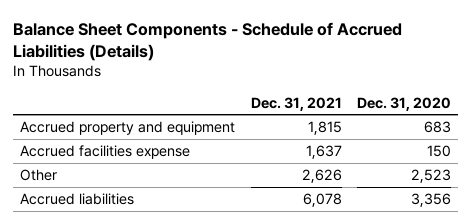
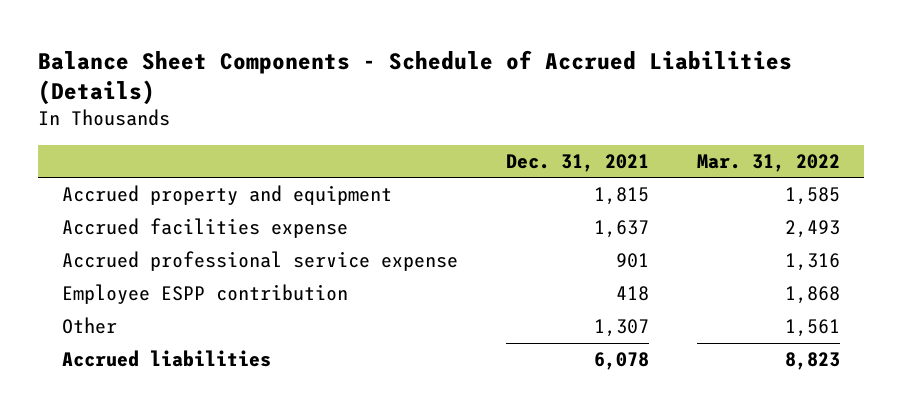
- | Dec. 31, 2021 | Dec. 31, 2020
+ | Dec. 31, 2021 | Mar. 31, 2022
- Other | 2,626 | 2,523
+ Accrued professional service expense | 901 | 1,316
+ Employee ESPP contribution | 418 | 1,868
+ Other | 1,307 | 1,561

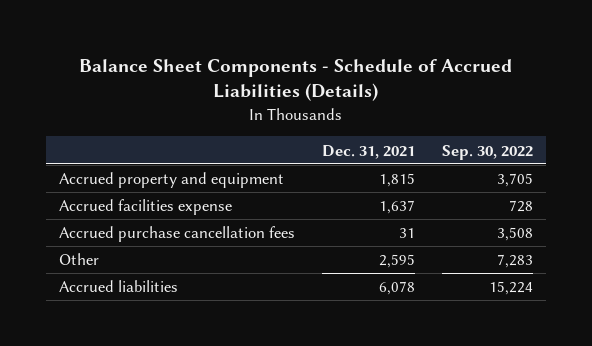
- | Dec. 31, 2021 | Mar. 31, 2022
+ | Dec. 31, 2021 | Sep. 30, 2022
- Accrued professional service expense | 901 | 1,316
- Employee ESPP contribution | 418 | 1,868
- Other | 1,307 | 1,561
+ Accrued purchase cancellation fees | 31 | 3,508
+ Other | 2,595 | 7,283

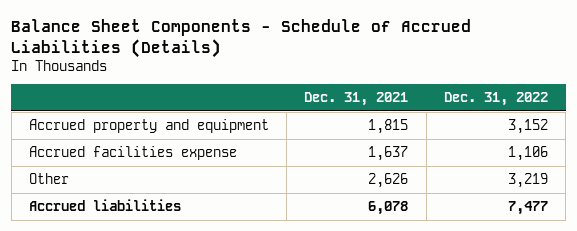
- | Dec. 31, 2021 | Sep. 30, 2022
+ | Dec. 31, 2021 | Dec. 31, 2022
- Accrued purchase cancellation fees | 31 | 3,508
- Other | 2,595 | 7,283
+ Other | 2,626 | 3,219

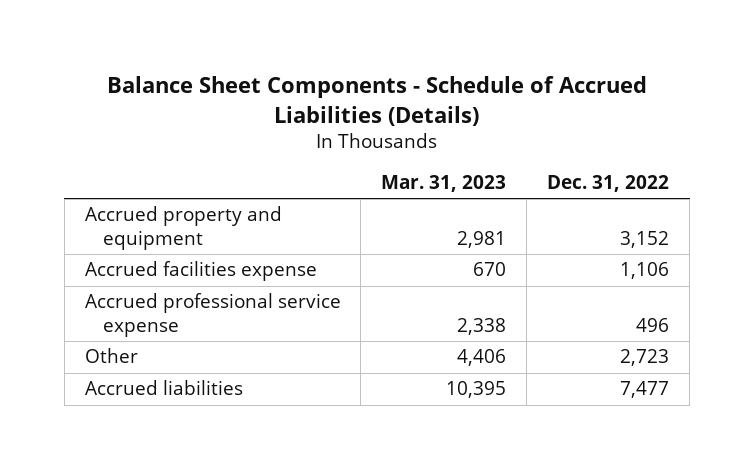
- | Dec. 31, 2021 | Dec. 31, 2022
+ | Mar. 31, 2023 | Dec. 31, 2022
- Other | 2,626 | 3,219
+ Accrued professional service expense | 2,338 | 496
+ Other | 4,406 | 2,723

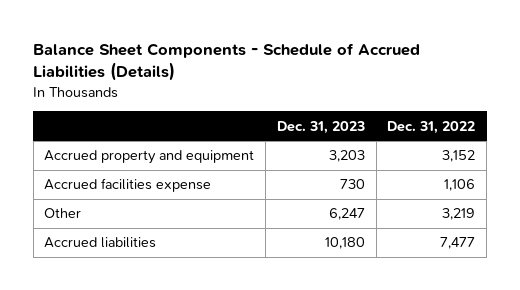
- | Mar. 31, 2023 | Dec. 31, 2022
+ | Dec. 31, 2023 | Dec. 31, 2022
- Accrued professional service expense | 2,338 | 496
- Other | 4,406 | 2,723
+ Other | 6,247 | 3,219

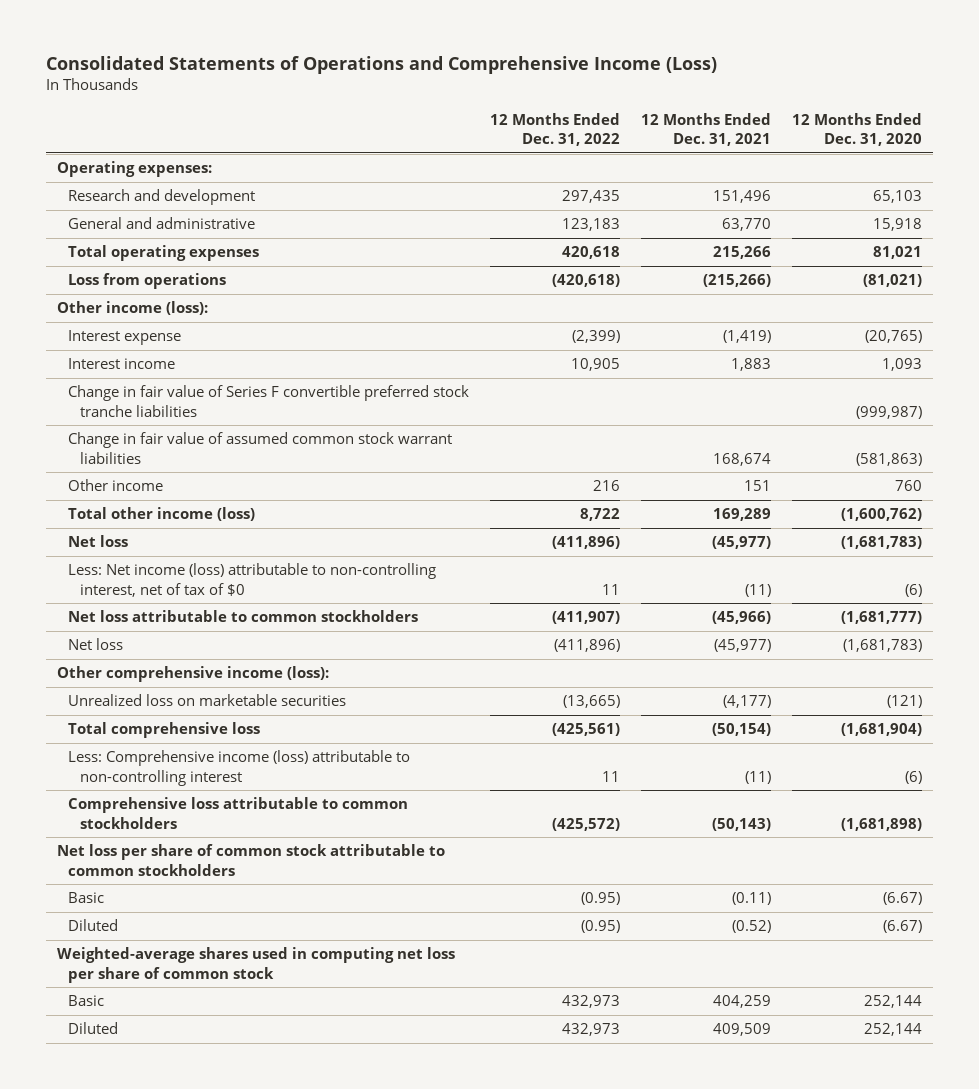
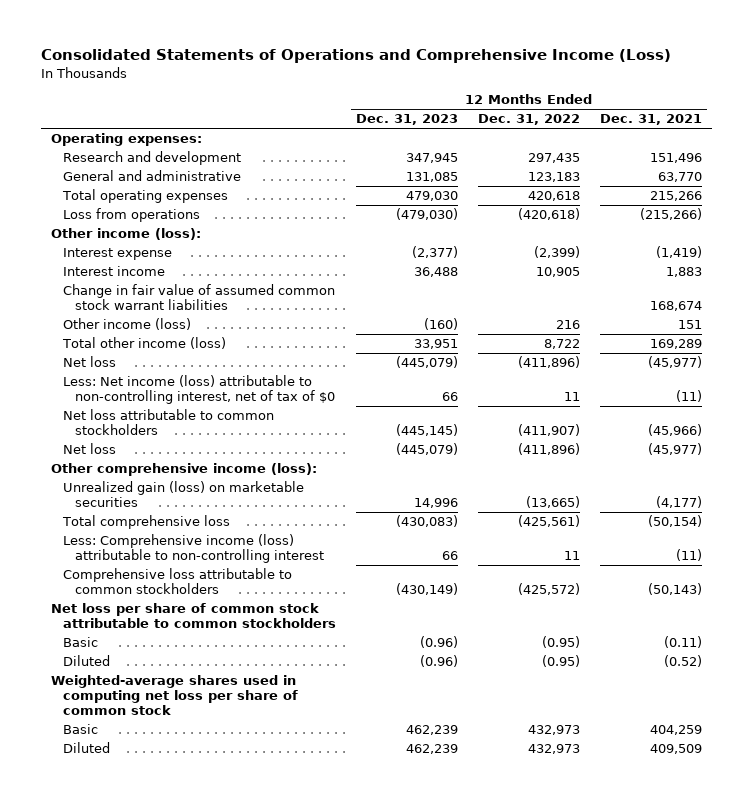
- | 12 Months Ended Dec. 31, 2022 | 12 Months Ended Dec. 31, 2021 | 12 Months Ended Dec. 31, 2020
+ | 12 Months Ended Dec. 31, 2023 | 12 Months Ended Dec. 31, 2022 | 12 Months Ended Dec. 31, 2021
- Change in fair value of Series F convertible preferred stock tranche liabilities | | | (999,987)
- Other income | 216 | 151 | 760
+ Other income (loss) | (160) | 216 | 151
- Unrealized loss on marketable securities | (13,665) | (4,177) | (121)
+ Unrealized gain (loss) on marketable securities | 14,996 | (13,665) | (4,177)

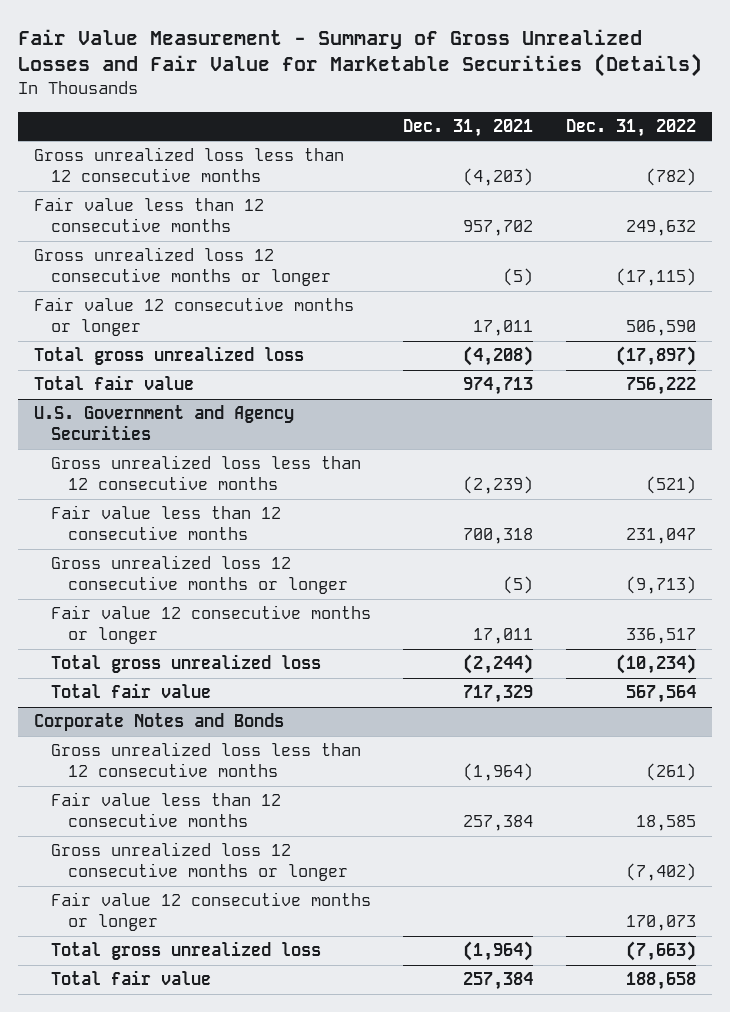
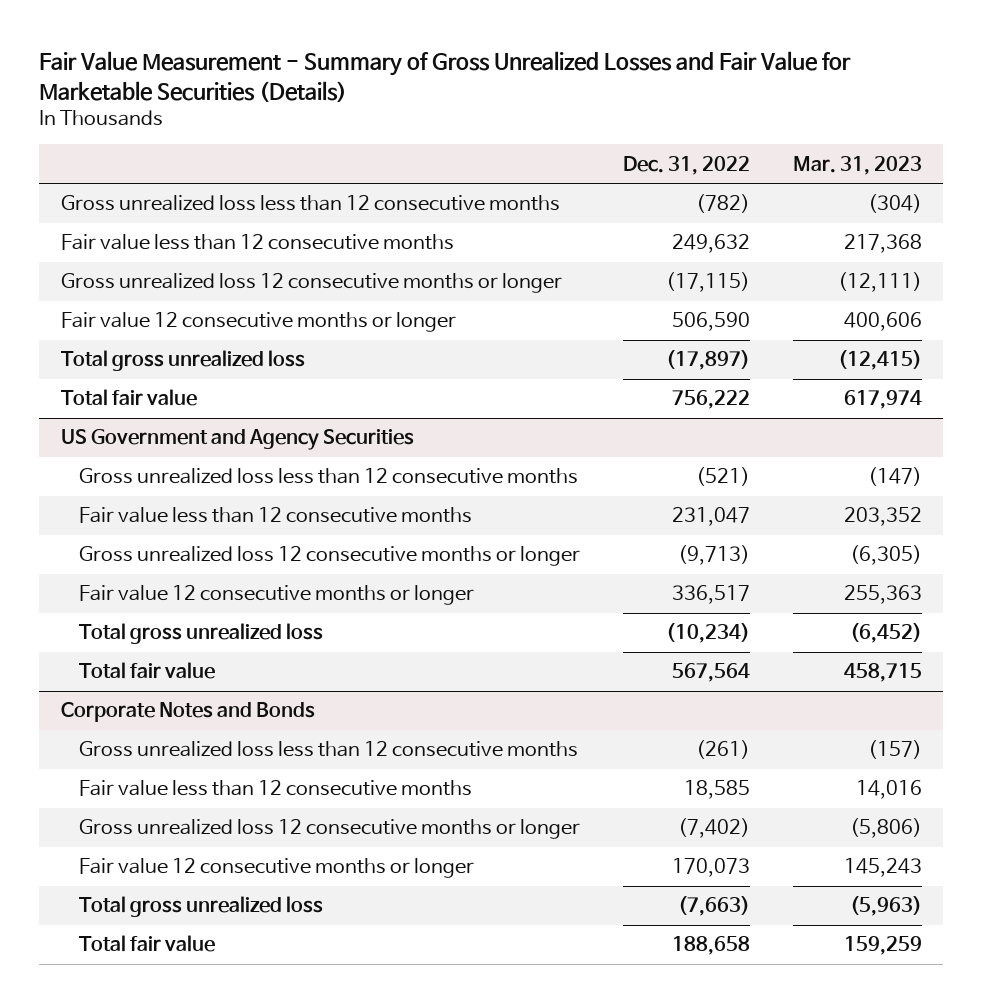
- | Dec. 31, 2021 | Dec. 31, 2022
+ | Dec. 31, 2022 | Mar. 31, 2023
- U.S. Government and Agency Securities
+ US Government and Agency Securities

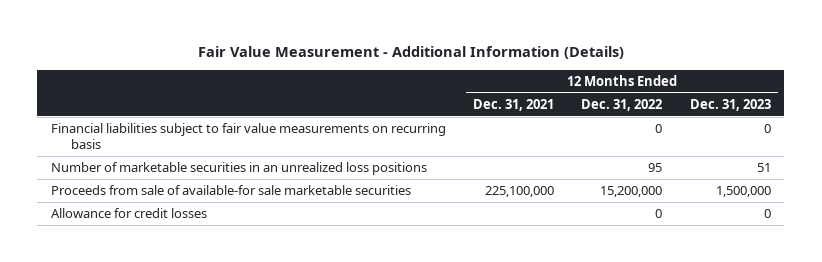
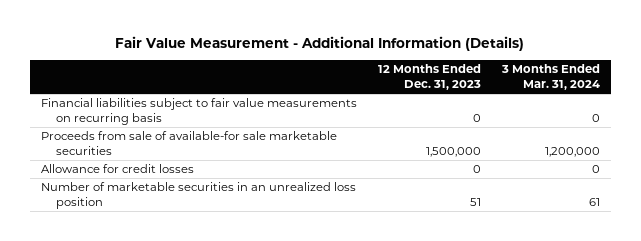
- | 12 Months Ended Dec. 31, 2021 | 12 Months Ended Dec. 31, 2022 | 12 Months Ended Dec. 31, 2023
+ | 12 Months Ended Dec. 31, 2023 | 3 Months Ended Mar. 31, 2024
- Number of marketable securities in an unrealized loss positions | | 95 | 51
+ Number of marketable securities in an unrealized loss position | 51 | 61

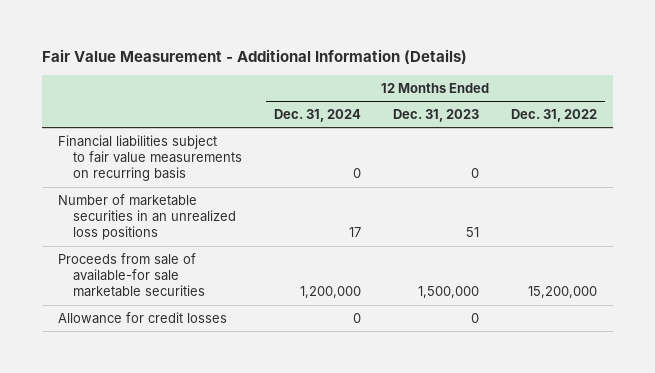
- | 12 Months Ended Dec. 31, 2023 | 3 Months Ended Mar. 31, 2024
+ | 12 Months Ended Dec. 31, 2024 | 12 Months Ended Dec. 31, 2023 | 12 Months Ended Dec. 31, 2022
+ Number of marketable securities in an unrealized loss positions | 17 | 51 |
- Number of marketable securities in an unrealized loss position | 51 | 61

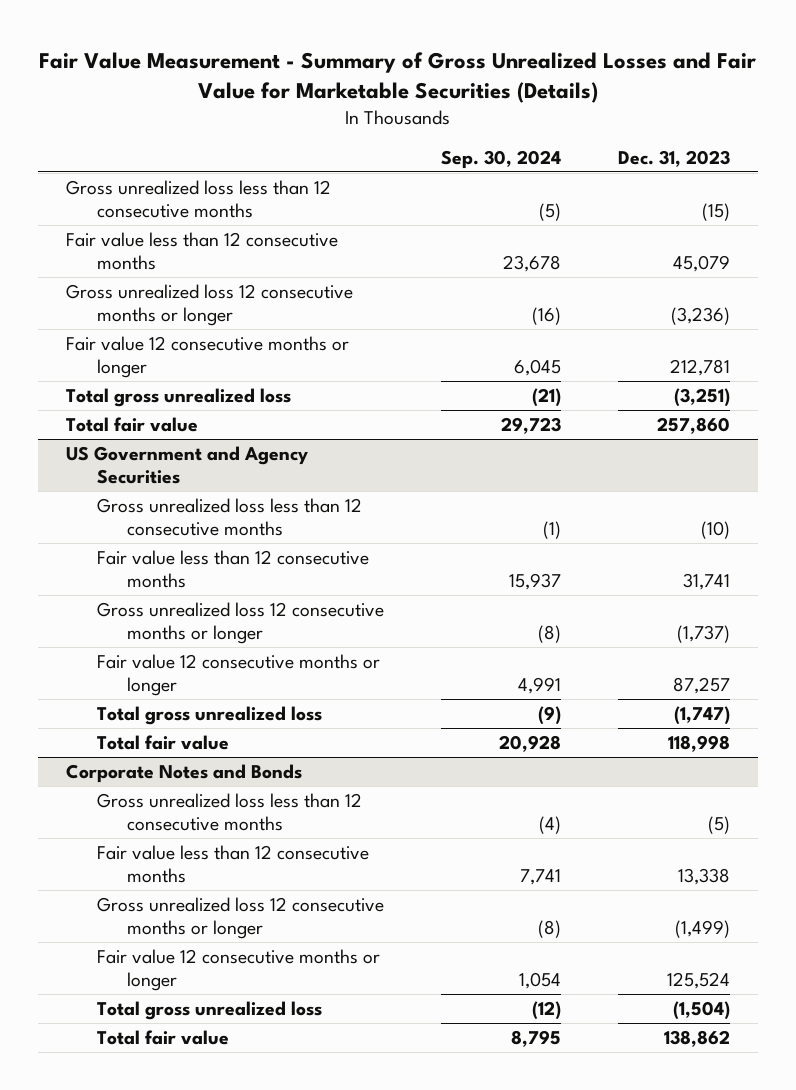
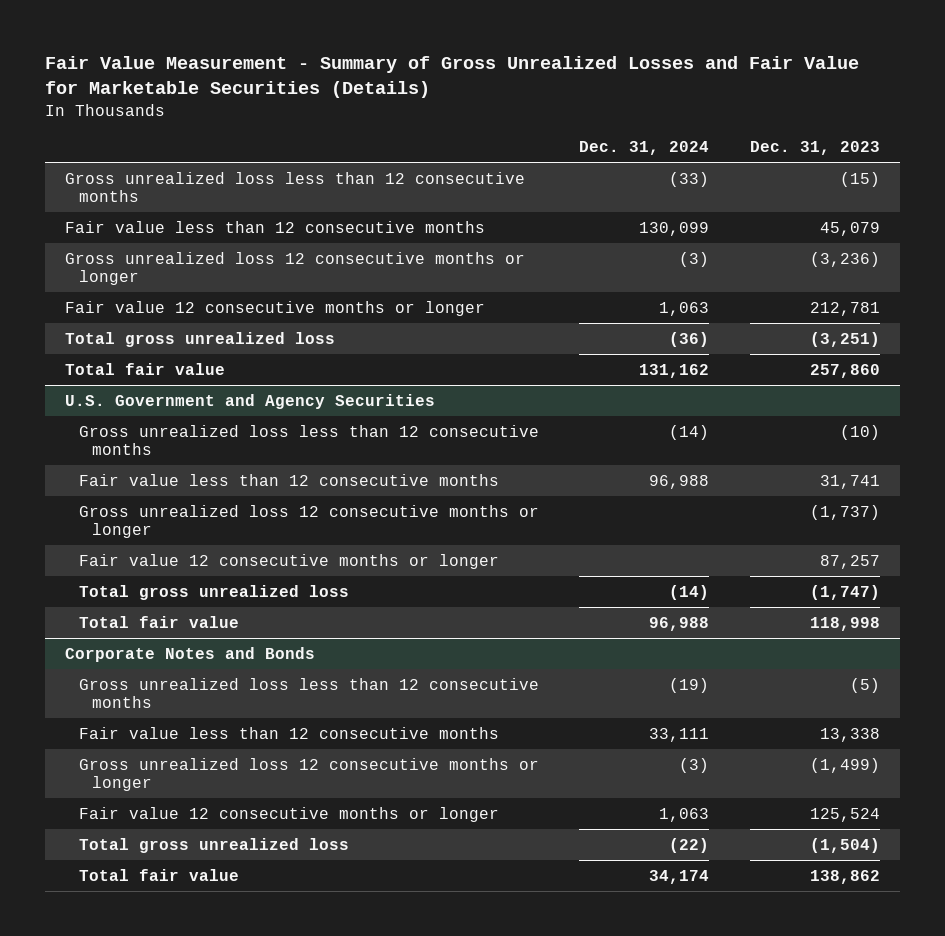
- | Sep. 30, 2024 | Dec. 31, 2023
+ | Dec. 31, 2024 | Dec. 31, 2023
- US Government and Agency Securities
+ U.S. Government and Agency Securities

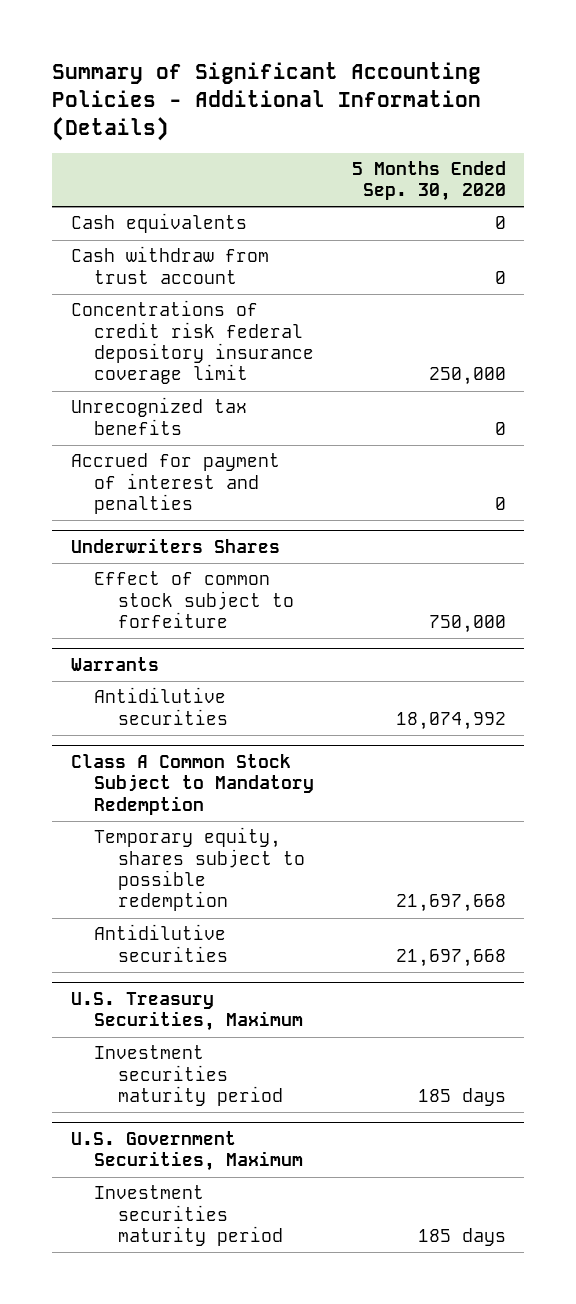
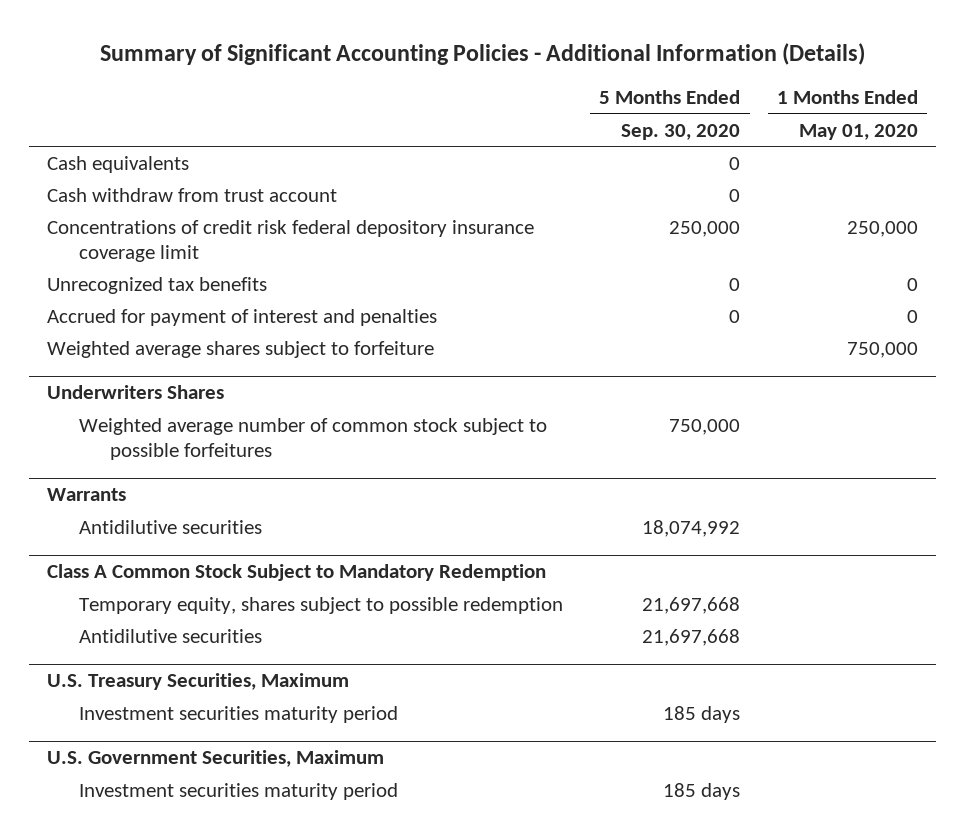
- | 5 Months Ended Sep. 30, 2020
+ | 5 Months Ended Sep. 30, 2020 | 1 Months Ended May 01, 2020
+ Weighted average shares subject to forfeiture | | 750,000
@ Underwriters Shares
- Effect of common stock subject to forfeiture | 750,000
+ Weighted average number of common stock subject to possible forfeitures | 750,000 |

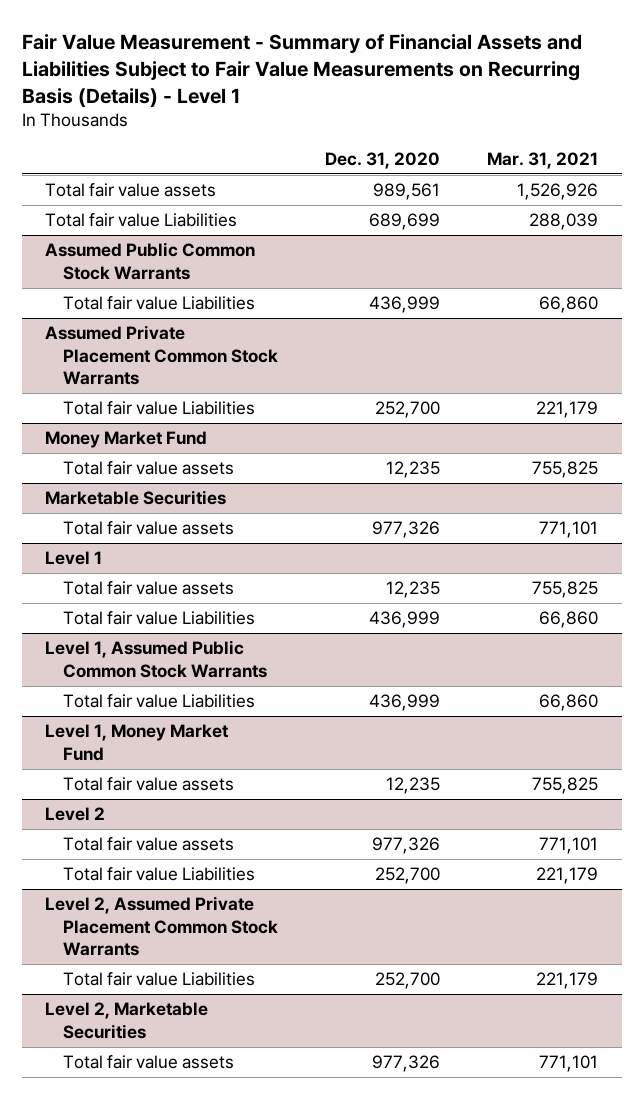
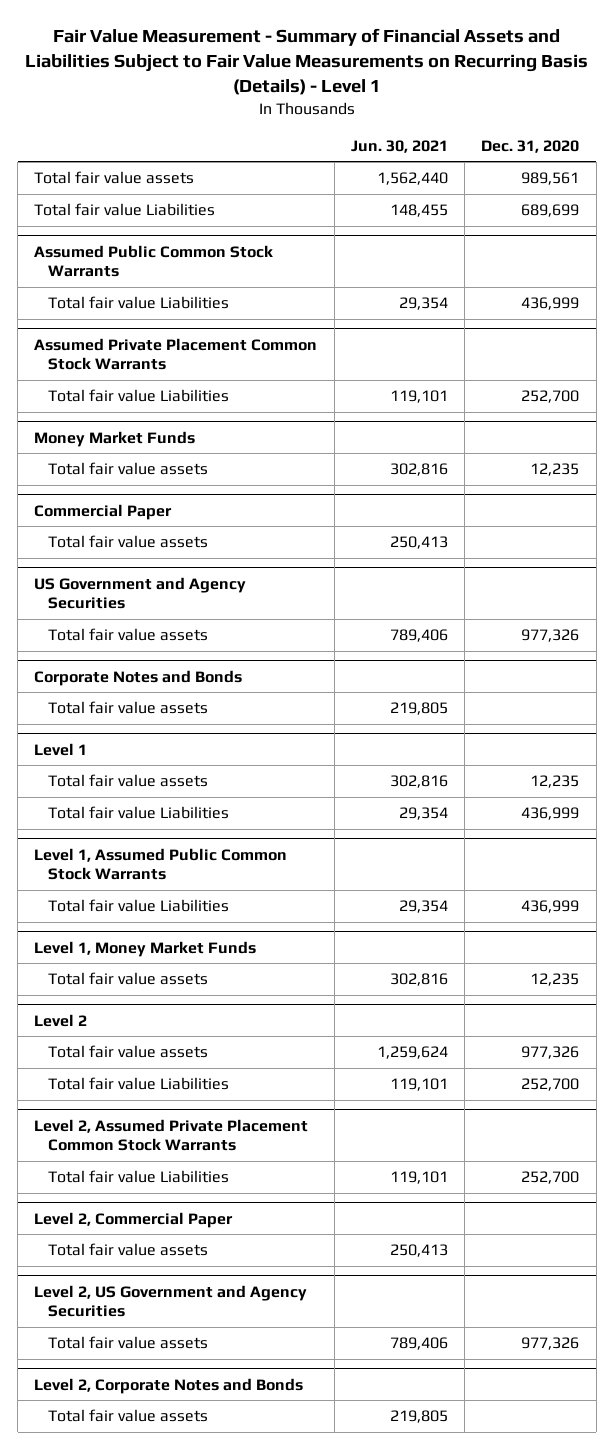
- | Dec. 31, 2020 | Mar. 31, 2021
+ | Jun. 30, 2021 | Dec. 31, 2020
- Money Market Fund
+ Money Market Funds
- Marketable Securities
+ Commercial Paper
+ Total fair value assets | 250,413 |
+ US Government and Agency Securities
+ Corporate Notes and Bonds
+ Total fair value assets | 219,805 |
- Level 1, Money Market Fund
+ Level 1, Money Market Funds
- Level 2, Marketable Securities
+ Level 2, Commercial Paper
+ Total fair value assets | 250,413 |
+ Level 2, US Government and Agency Securities
+ Level 2, Corporate Notes and Bonds
+ Total fair value assets | 219,805 |

